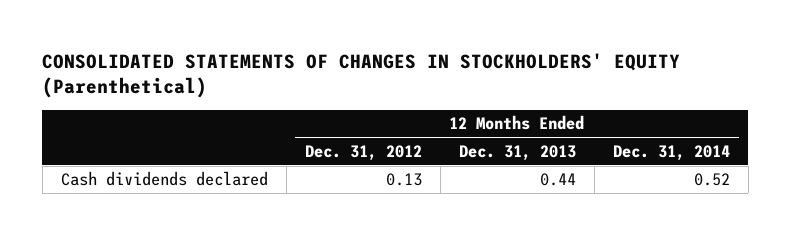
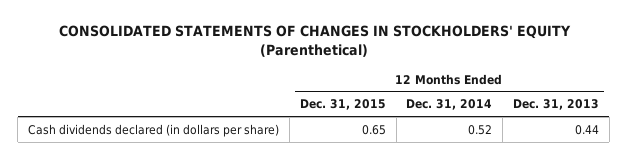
- | 12 Months Ended Dec. 31, 2012 | 12 Months Ended Dec. 31, 2013 | 12 Months Ended Dec. 31, 2014
+ | 12 Months Ended Dec. 31, 2015 | 12 Months Ended Dec. 31, 2014 | 12 Months Ended Dec. 31, 2013
- Cash dividends declared | 0.13 | 0.44 | 0.52
+ Cash dividends declared (in dollars per share) | 0.65 | 0.52 | 0.44

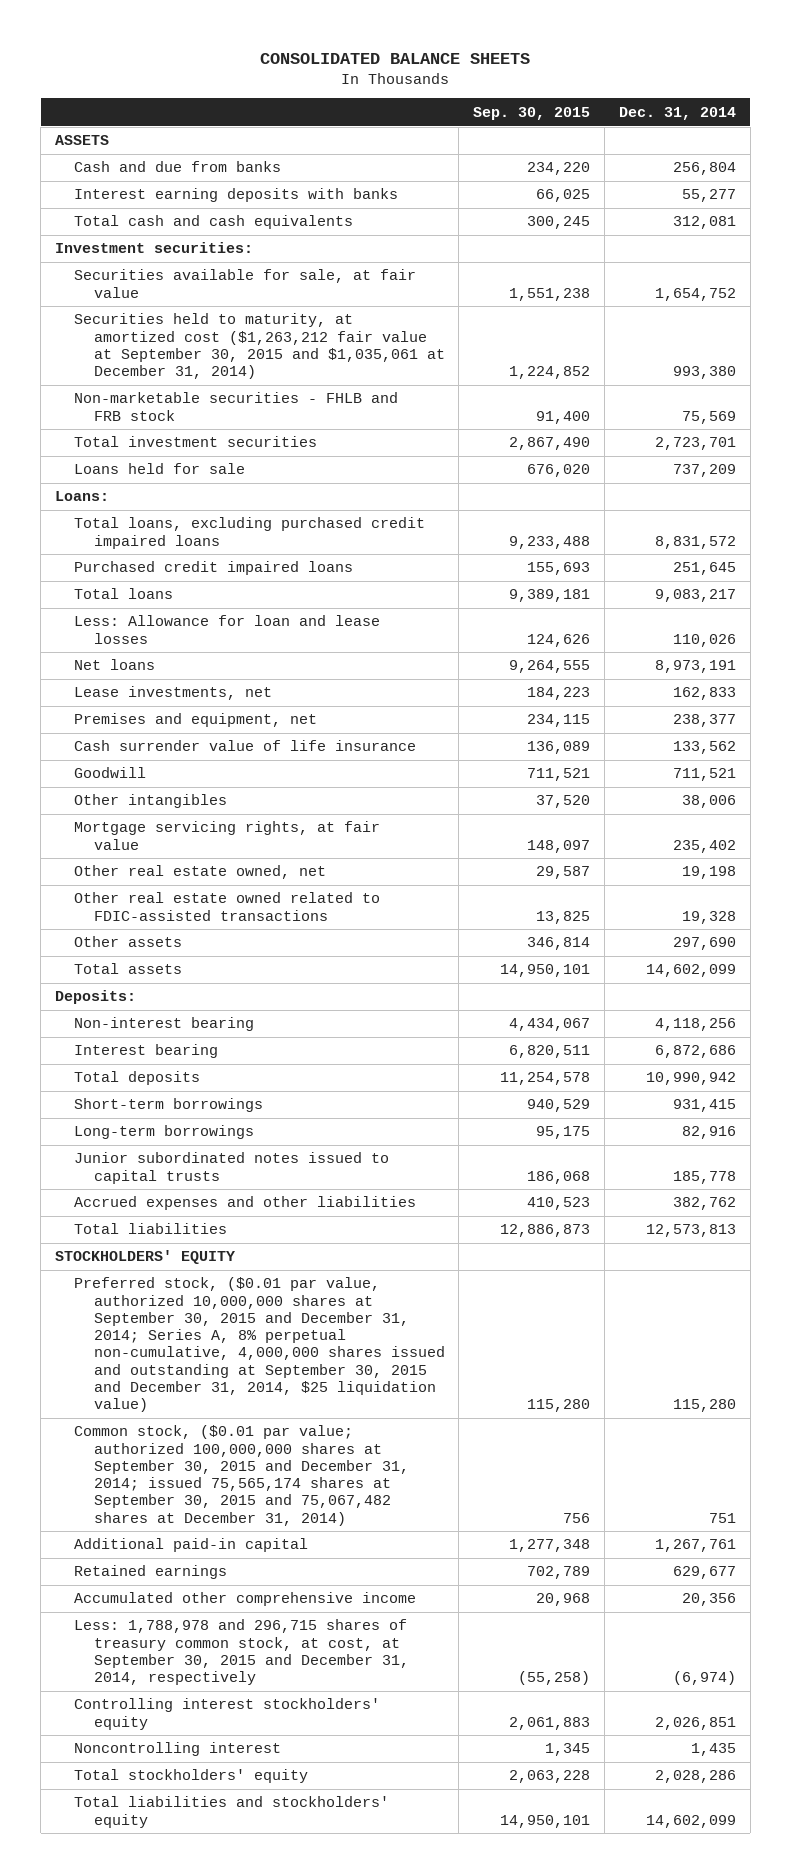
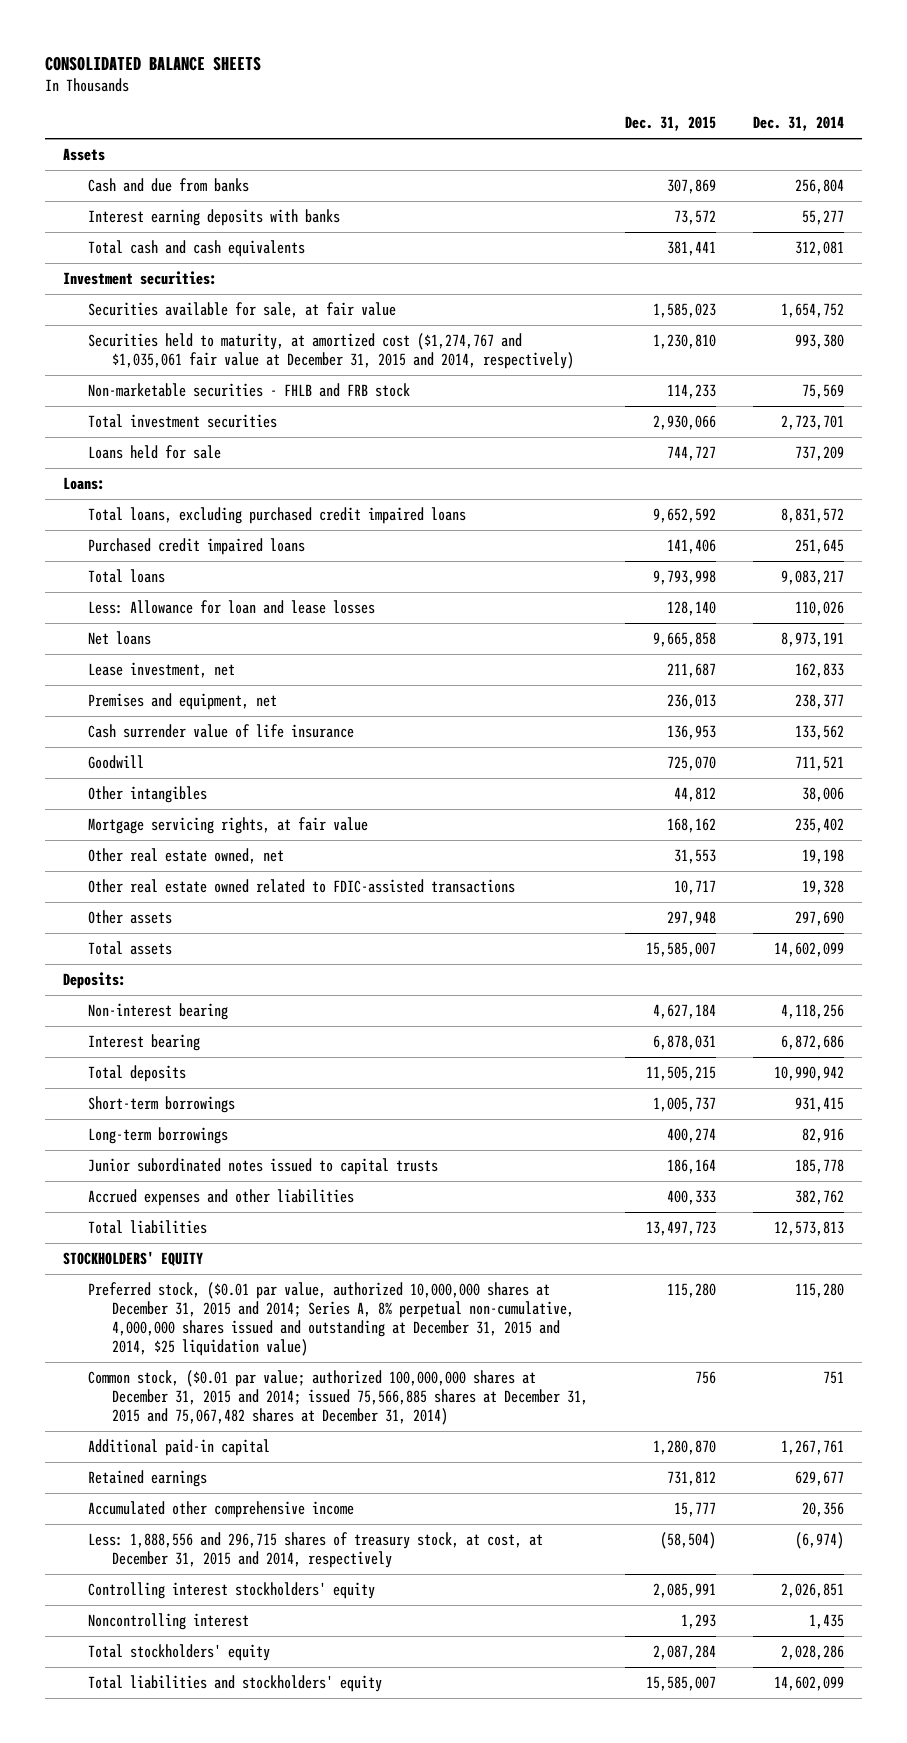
- | Sep. 30, 2015 | Dec. 31, 2014
+ | Dec. 31, 2015 | Dec. 31, 2014
- ASSETS
+ Assets
- Securities held to maturity, at amortized cost ($1,263,212 fair value at September 30, 2015 and $1,035,061 at December 31, 2014) | 1,224,852 | 993,380
+ Securities held to maturity, at amortized cost ($1,274,767 and $1,035,061 fair value at December 31, 2015 and 2014, respectively) | 1,230,810 | 993,380
- Lease investments, net | 184,223 | 162,833
+ Lease investment, net | 211,687 | 162,833
- Preferred stock, ($0.01 par value, authorized 10,000,000 shares at September 30, 2015 and December 31, 2014; Series A, 8% perpetual non-cumulative, 4,000,000 shares issued and outstanding at September 30, 2015 and December 31, 2014, $25 liquidation value) | 115,280 | 115,280
- Common stock, ($0.01 par value; authorized 100,000,000 shares at September 30, 2015 and December 31, 2014; issued 75,565,174 shares at September 30, 2015 and 75,067,482 shares at December 31, 2014) | 756 | 751
+ Preferred stock, ($0.01 par value, authorized 10,000,000 shares at December 31, 2015 and 2014; Series A, 8% perpetual non-cumulative, 4,000,000 shares issued and outstanding at December 31, 2015 and 2014, $25 liquidation value) | 115,280 | 115,280
+ Common stock, ($0.01 par value; authorized 100,000,000 shares at December 31, 2015 and 2014; issued 75,566,885 shares at December 31, 2015 and 75,067,482 shares at December 31, 2014) | 756 | 751
- Less: 1,788,978 and 296,715 shares of treasury common stock, at cost, at September 30, 2015 and December 31, 2014, respectively | (55,258) | (6,974)
+ Less: 1,888,556 and 296,715 shares of treasury stock, at cost, at December 31, 2015 and 2014, respectively | (58,504) | (6,974)

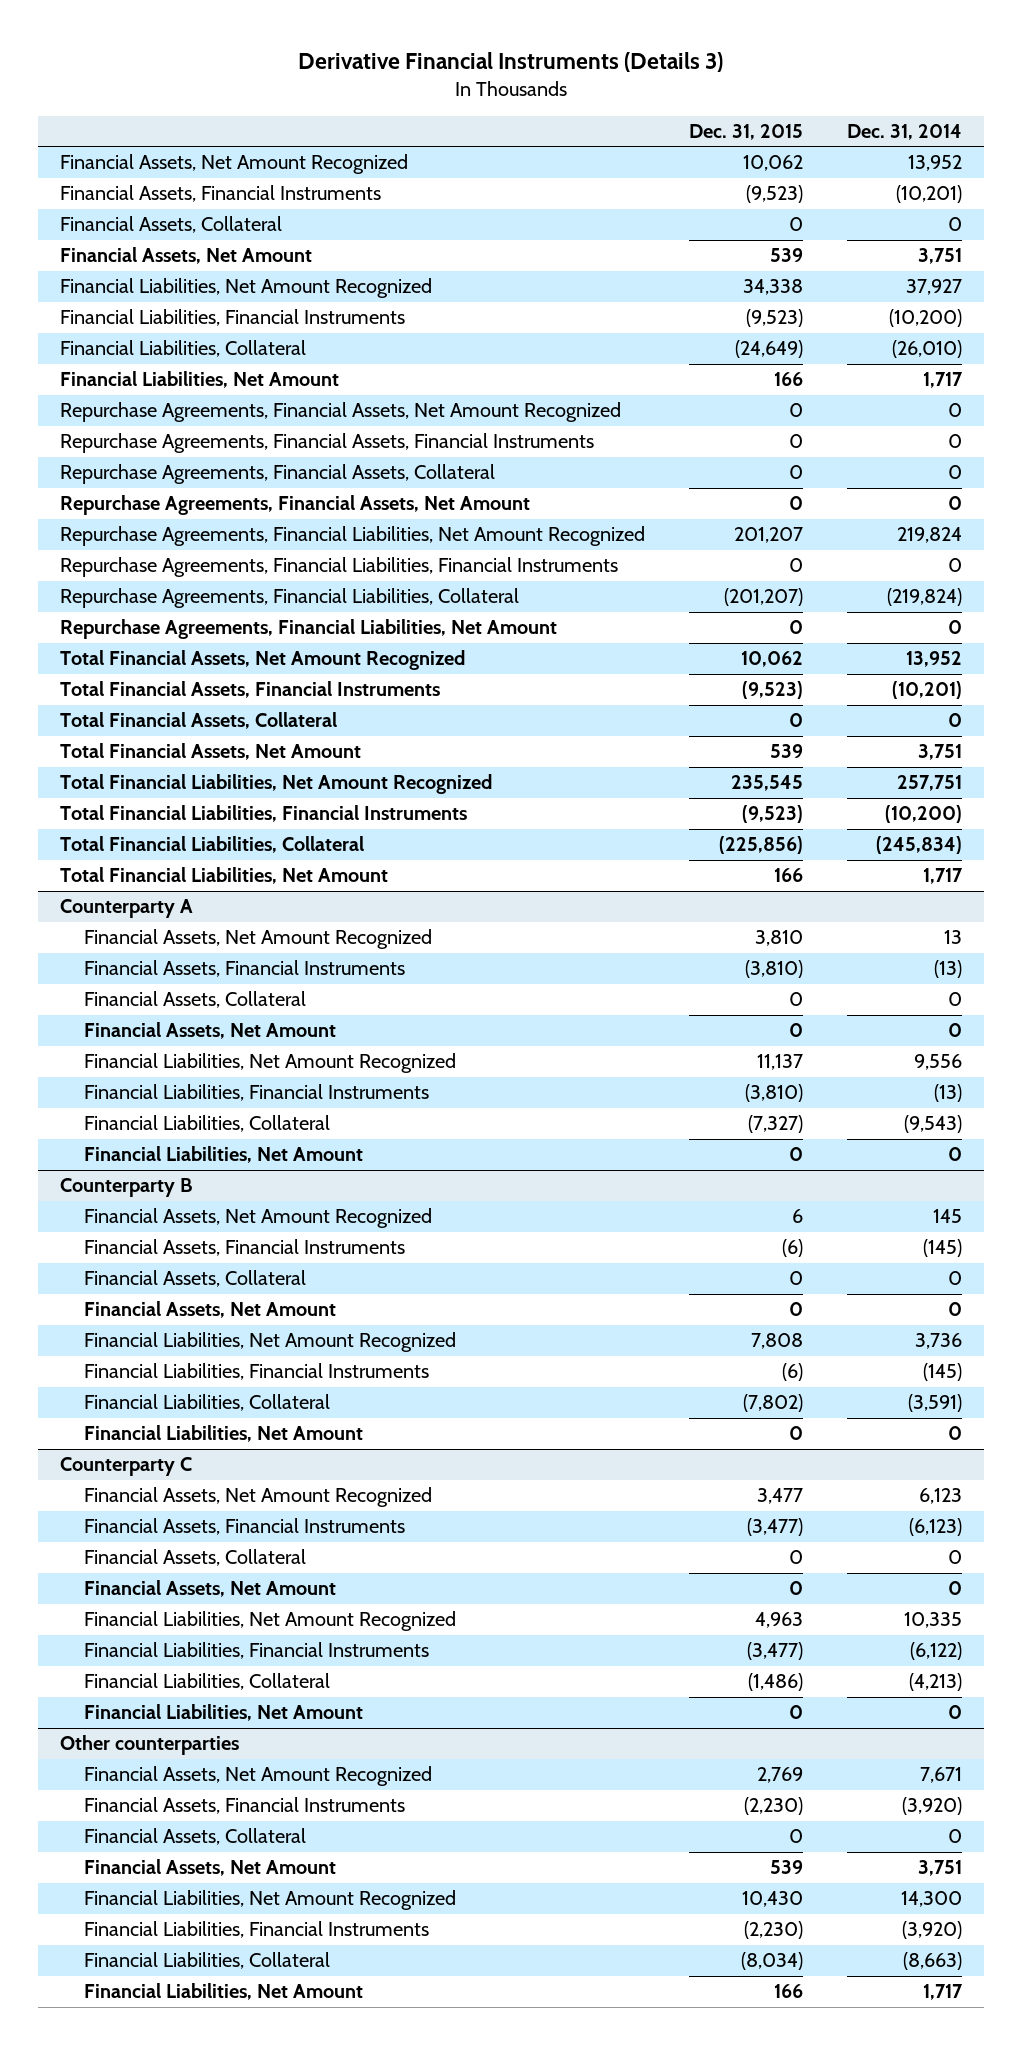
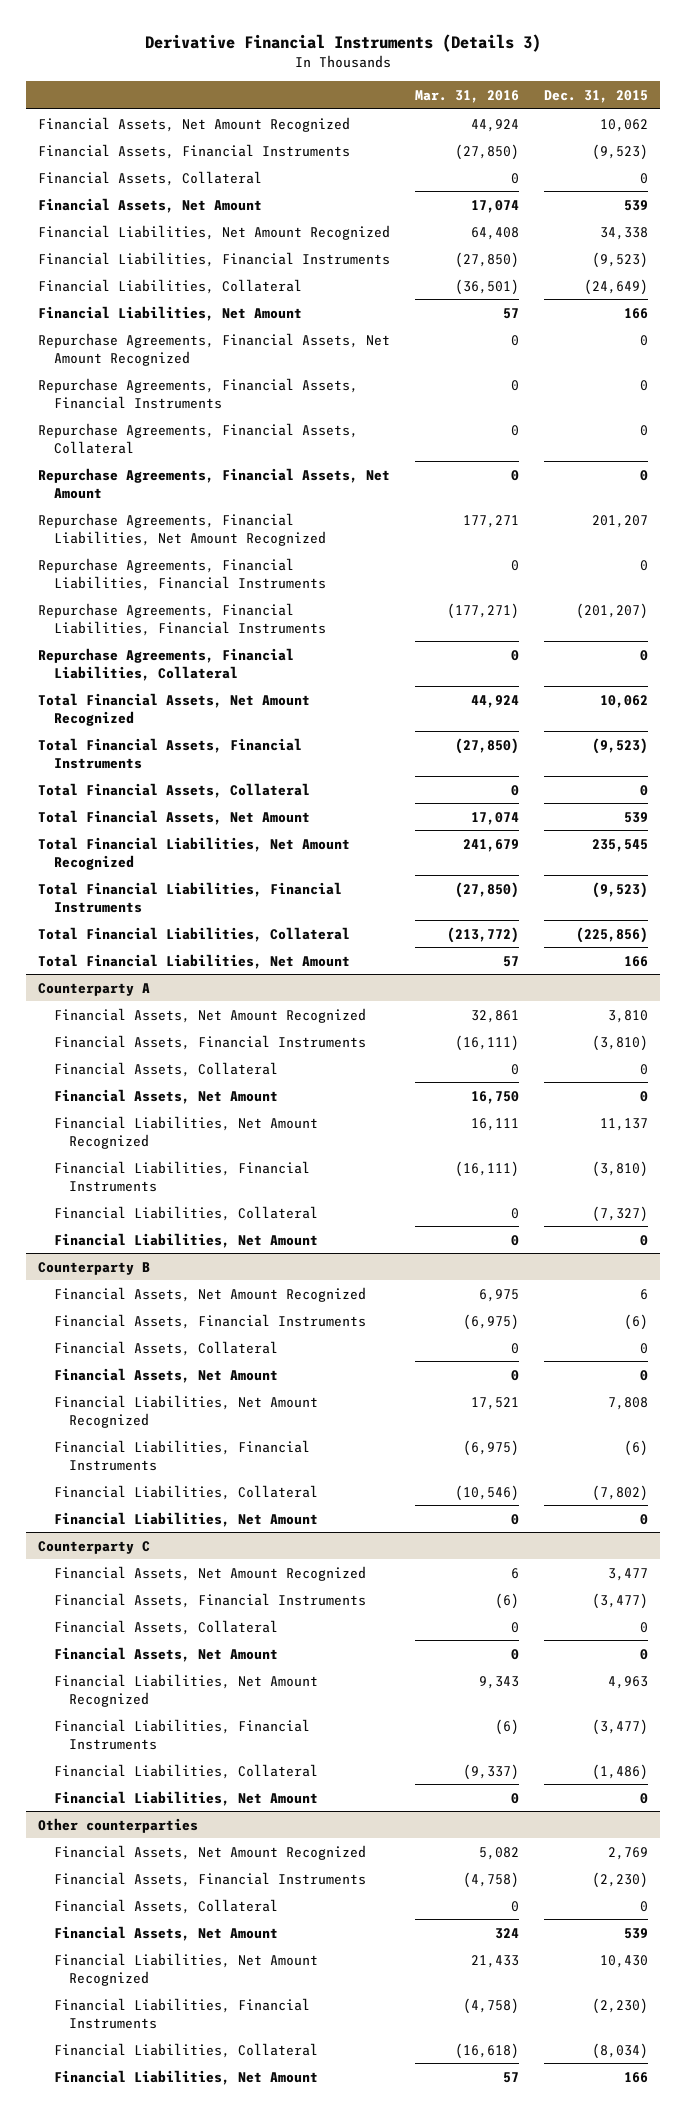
- | Dec. 31, 2015 | Dec. 31, 2014
+ | Mar. 31, 2016 | Dec. 31, 2015
- Repurchase Agreements, Financial Liabilities, Collateral | (201,207) | (219,824)
- Repurchase Agreements, Financial Liabilities, Net Amount | 0 | 0
+ Repurchase Agreements, Financial Liabilities, Financial Instruments | (177,271) | (201,207)
+ Repurchase Agreements, Financial Liabilities, Collateral | 0 | 0

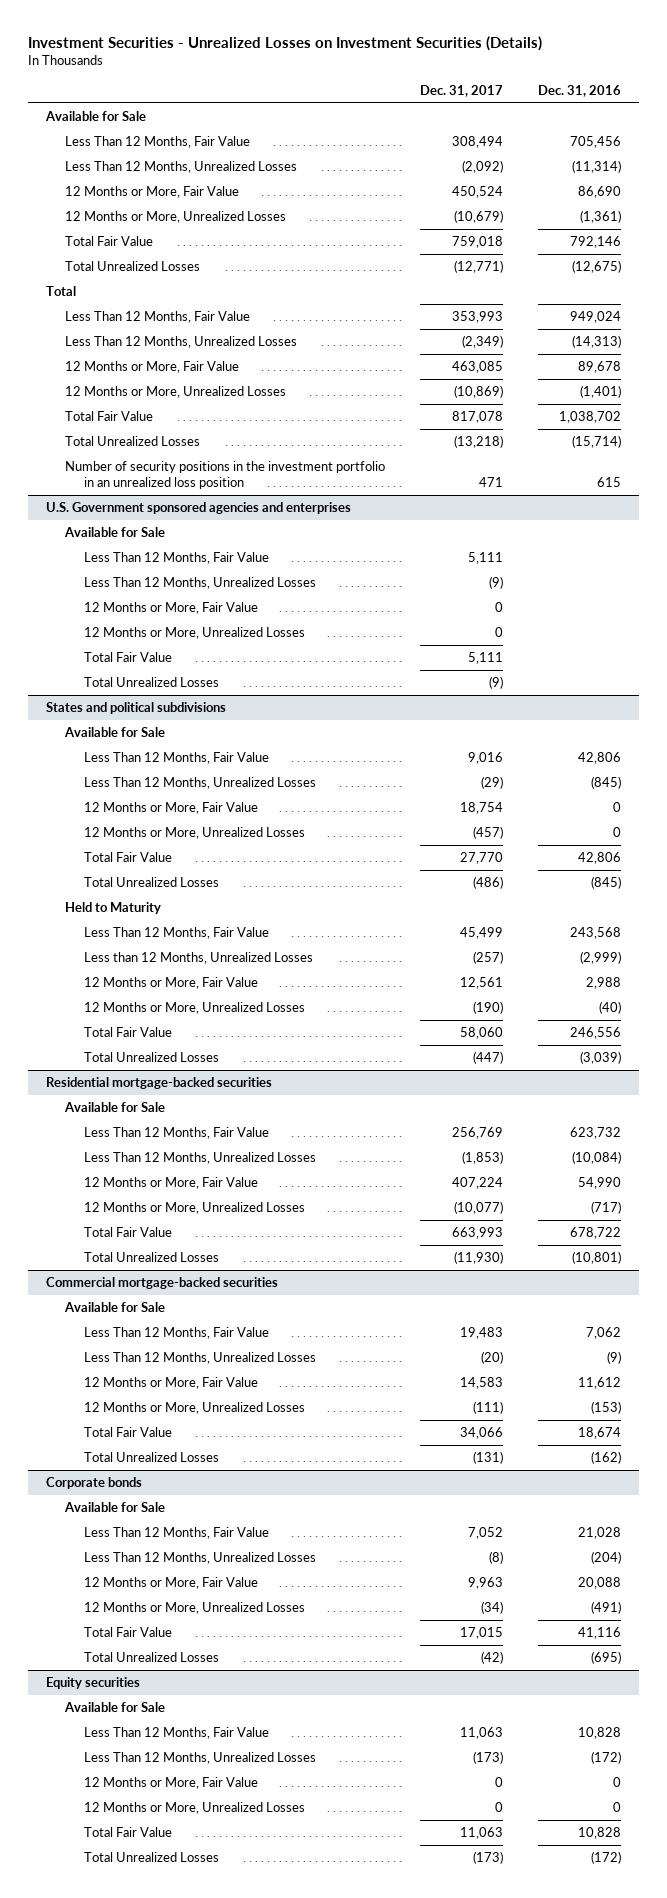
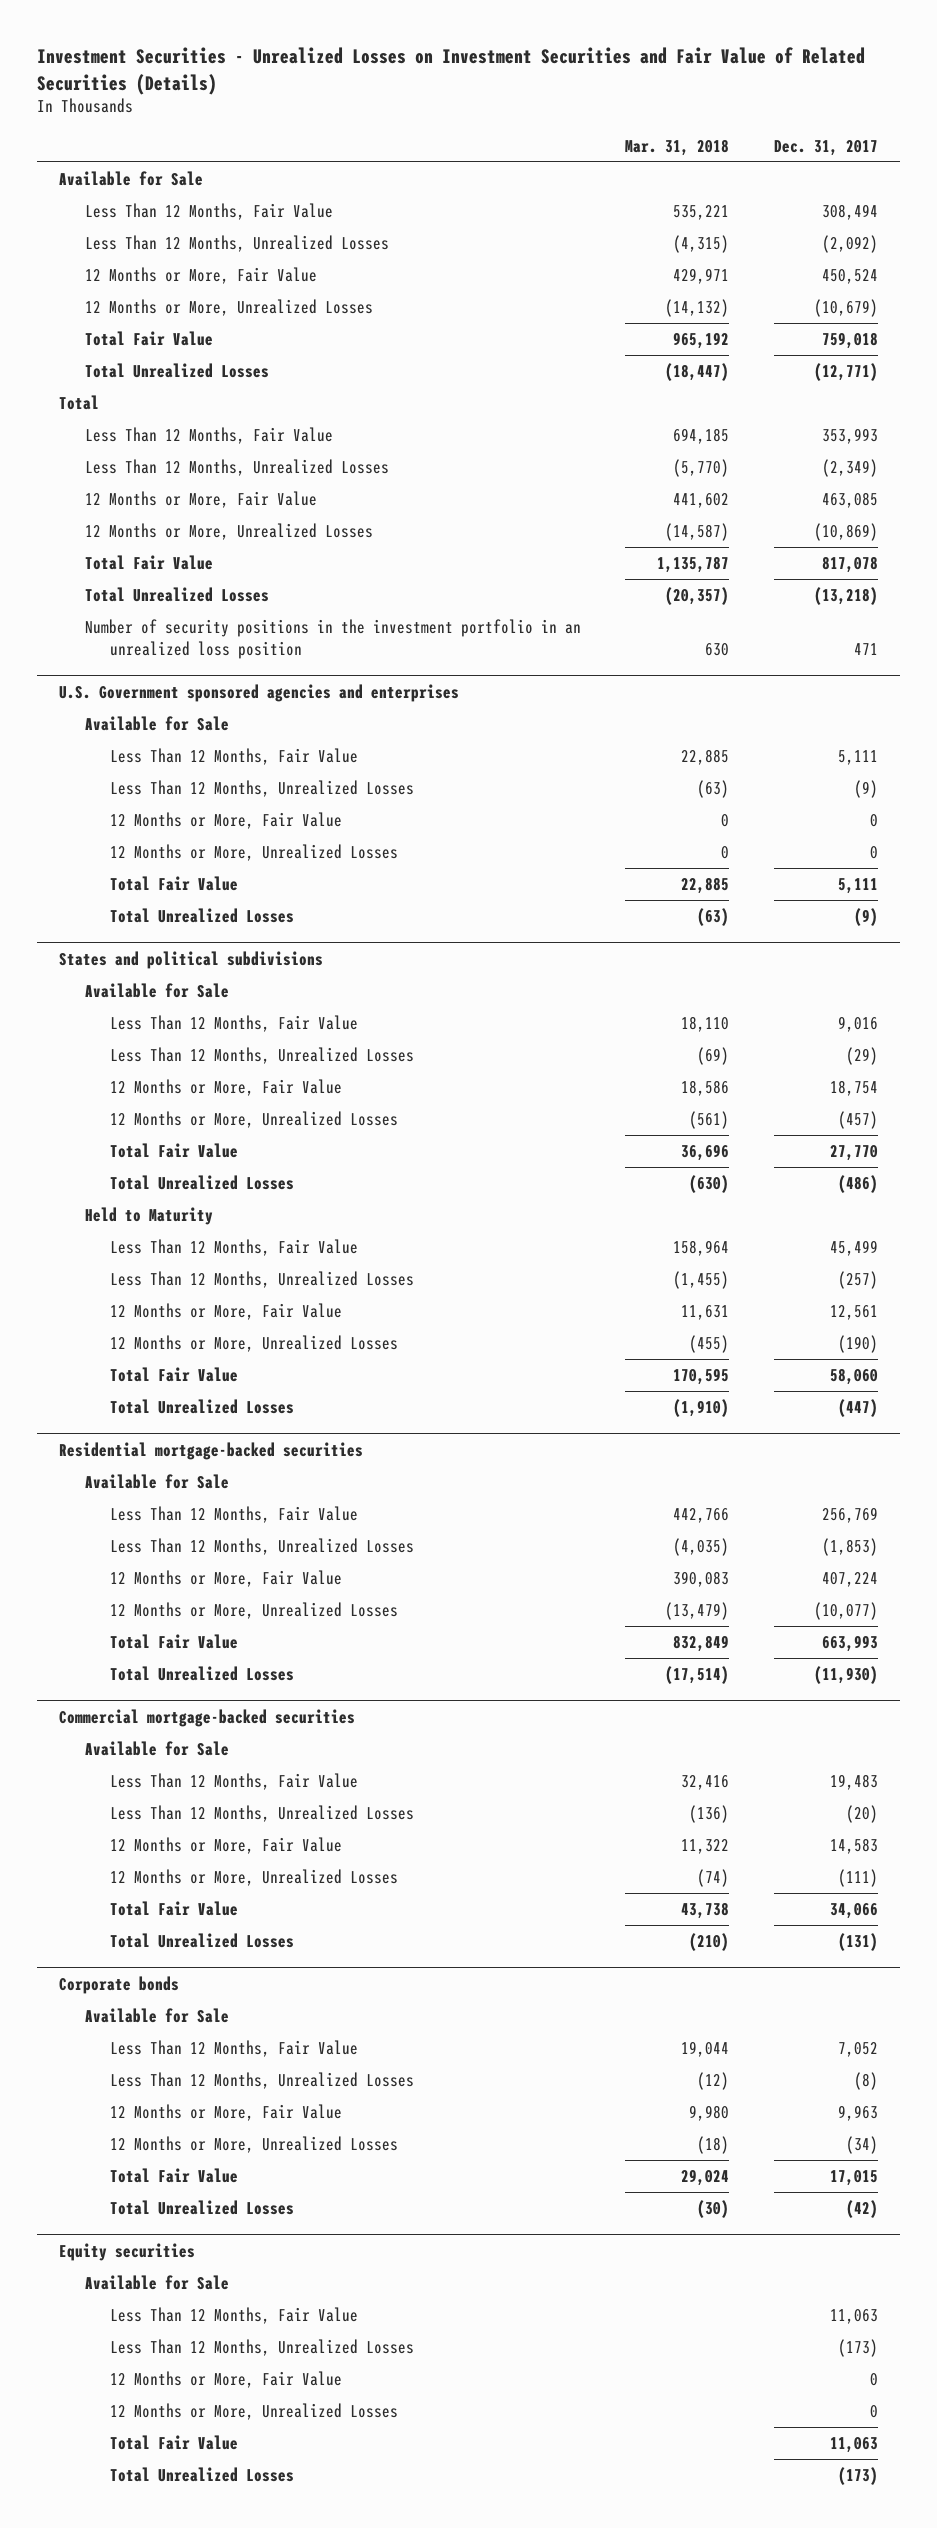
- Investment Securities - Unrealized Losses on Investment Securities (Details)
+ Investment Securities - Unrealized Losses on Investment Securities and Fair Value of Related Securities (Details)
- | Dec. 31, 2017 | Dec. 31, 2016
+ | Mar. 31, 2018 | Dec. 31, 2017
@ States and political subdivisions
- Less than 12 Months, Unrealized Losses | (257) | (2,999)
+ Less Than 12 Months, Unrealized Losses | (1,455) | (257)

